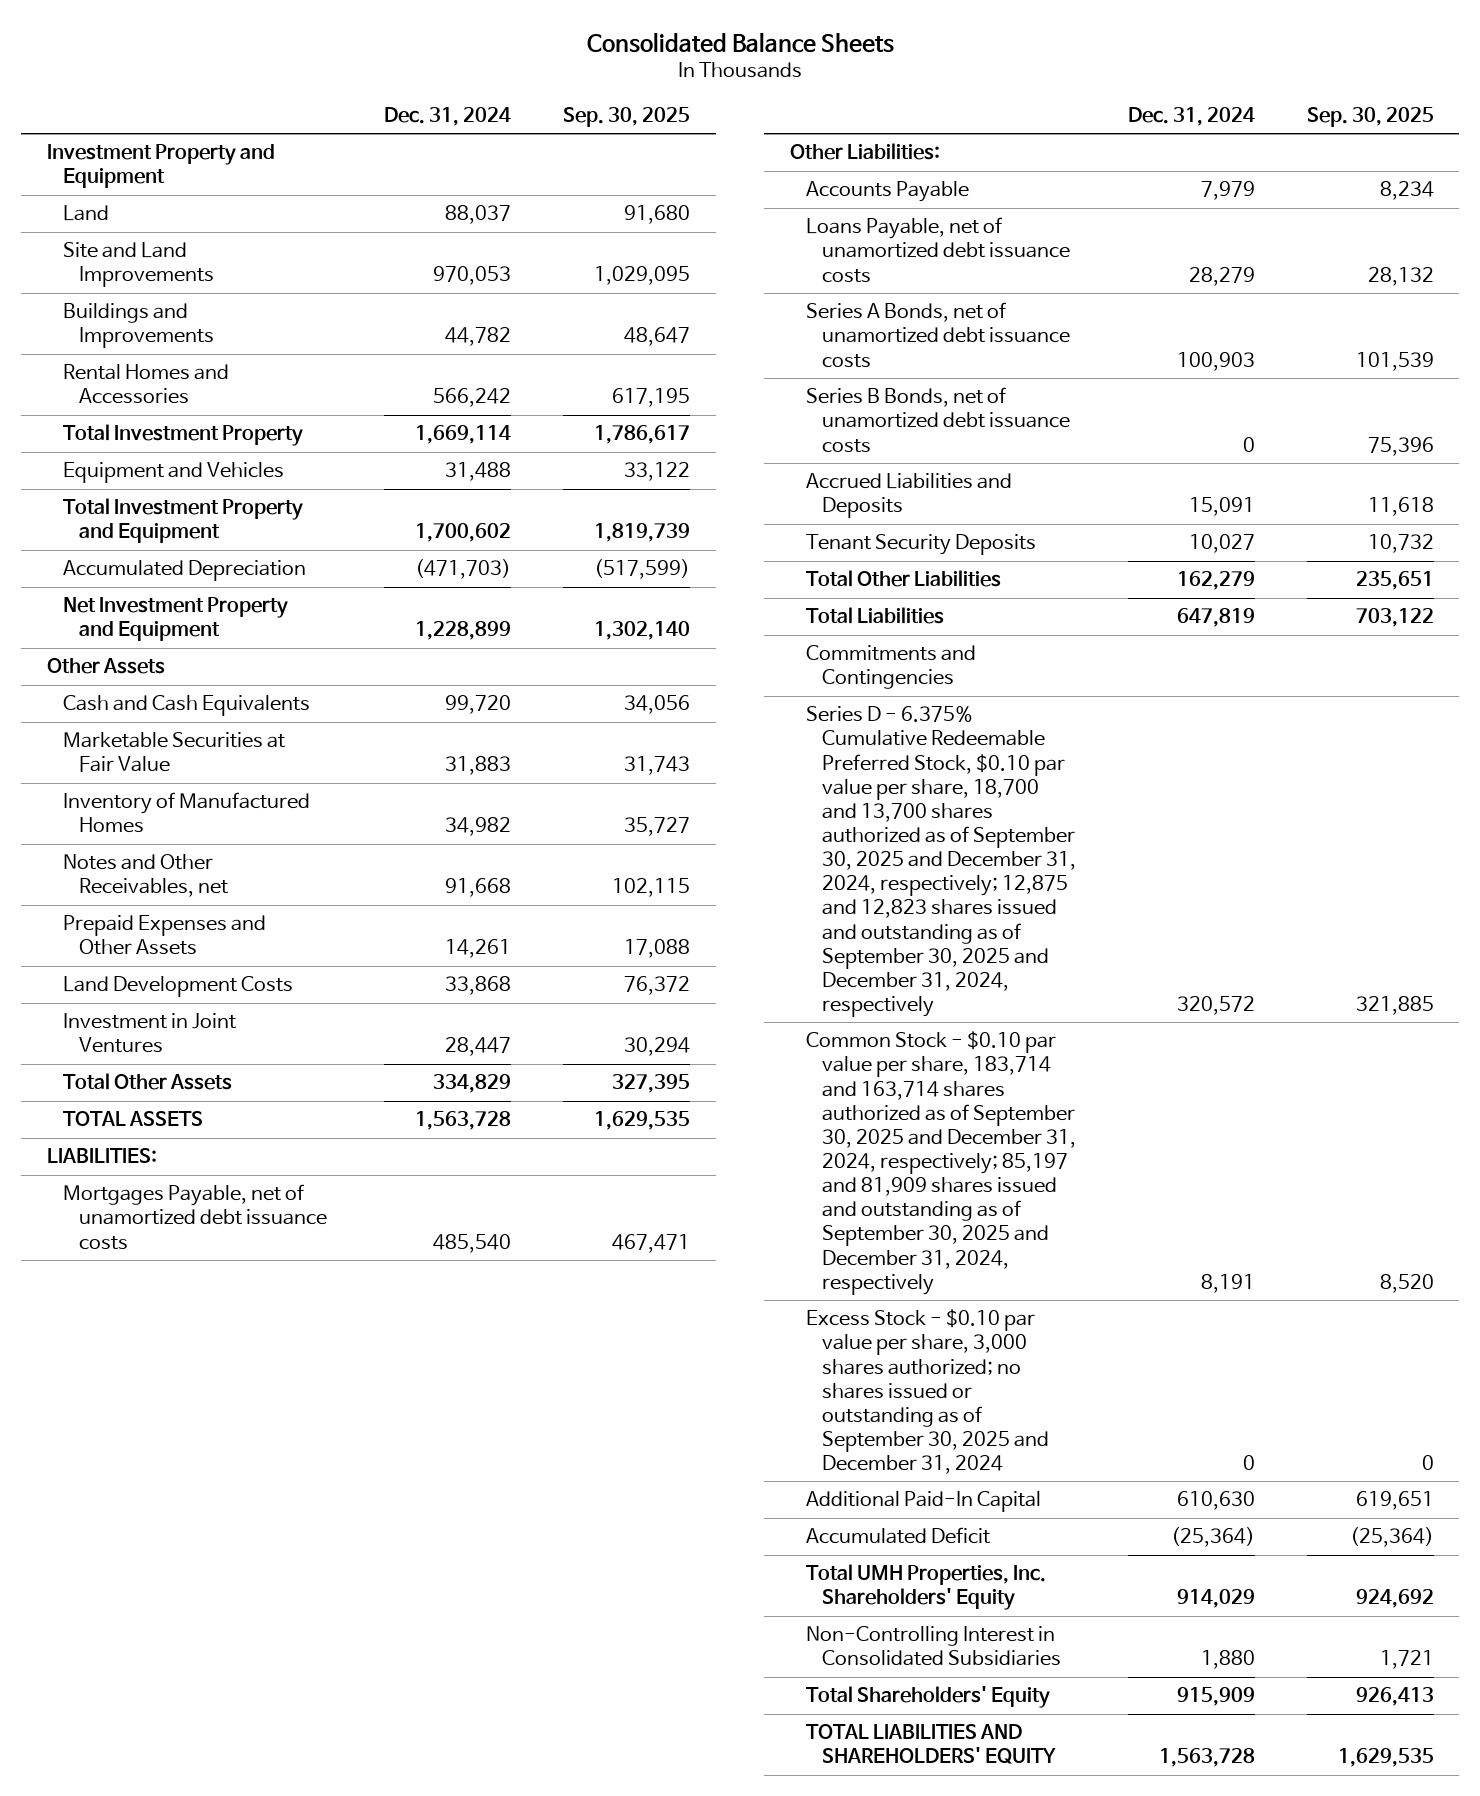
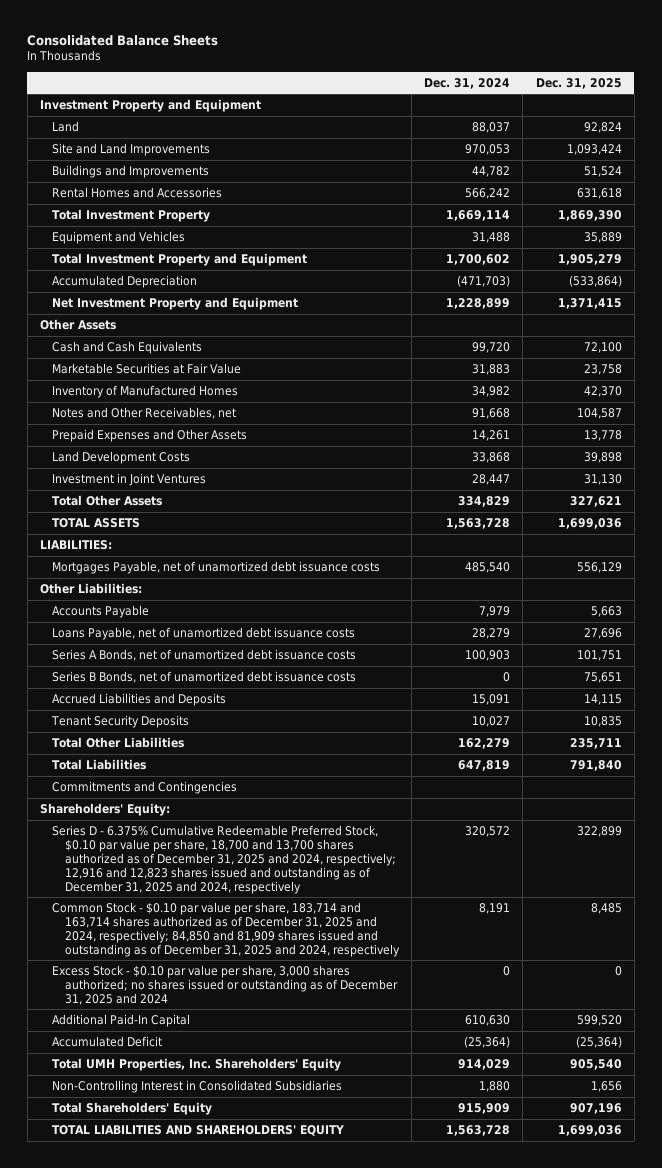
- | Dec. 31, 2024 | Sep. 30, 2025
+ | Dec. 31, 2024 | Dec. 31, 2025
- Series D - 6.375% Cumulative Redeemable Preferred Stock, $0.10 par value per share, 18,700 and 13,700 shares authorized as of September 30, 2025 and December 31, 2024, respectively; 12,875 and 12,823 shares issued and outstanding as of September 30, 2025 and December 31, 2024, respectively | 320,572 | 321,885
- Common Stock - $0.10 par value per share, 183,714 and 163,714 shares authorized as of September 30, 2025 and December 31, 2024, respectively; 85,197 and 81,909 shares issued and outstanding as of September 30, 2025 and December 31, 2024, respectively | 8,191 | 8,520
- Excess Stock - $0.10 par value per share, 3,000 shares authorized; no shares issued or outstanding as of September 30, 2025 and December 31, 2024 | 0 | 0
+ Shareholders' Equity:
+ Series D - 6.375% Cumulative Redeemable Preferred Stock, $0.10 par value per share, 18,700 and 13,700 shares authorized as of December 31, 2025 and 2024, respectively; 12,916 and 12,823 shares issued and outstanding as of December 31, 2025 and 2024, respectively | 320,572 | 322,899
+ Common Stock - $0.10 par value per share, 183,714 and 163,714 shares authorized as of December 31, 2025 and 2024, respectively; 84,850 and 81,909 shares issued and outstanding as of December 31, 2025 and 2024, respectively | 8,191 | 8,485
+ Excess Stock - $0.10 par value per share, 3,000 shares authorized; no shares issued or outstanding as of December 31, 2025 and 2024 | 0 | 0

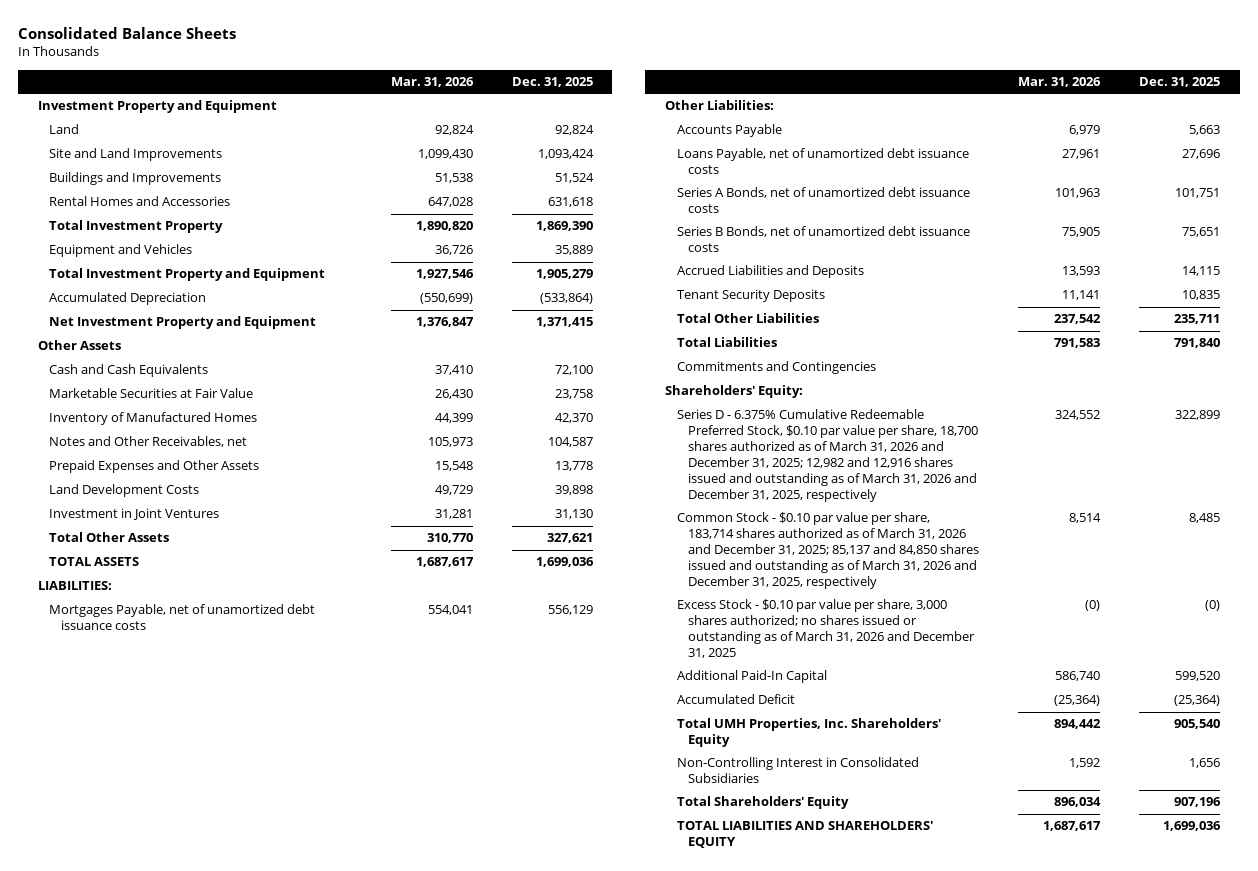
- | Dec. 31, 2024 | Dec. 31, 2025
+ | Mar. 31, 2026 | Dec. 31, 2025
- Series D - 6.375% Cumulative Redeemable Preferred Stock, $0.10 par value per share, 18,700 and 13,700 shares authorized as of December 31, 2025 and 2024, respectively; 12,916 and 12,823 shares issued and outstanding as of December 31, 2025 and 2024, respectively | 320,572 | 322,899
- Common Stock - $0.10 par value per share, 183,714 and 163,714 shares authorized as of December 31, 2025 and 2024, respectively; 84,850 and 81,909 shares issued and outstanding as of December 31, 2025 and 2024, respectively | 8,191 | 8,485
- Excess Stock - $0.10 par value per share, 3,000 shares authorized; no shares issued or outstanding as of December 31, 2025 and 2024 | 0 | 0
+ Series D - 6.375% Cumulative Redeemable Preferred Stock, $0.10 par value per share, 18,700 shares authorized as of March 31, 2026 and December 31, 2025; 12,982 and 12,916 shares issued and outstanding as of March 31, 2026 and December 31, 2025, respectively | 324,552 | 322,899
+ Common Stock - $0.10 par value per share, 183,714 shares authorized as of March 31, 2026 and December 31, 2025; 85,137 and 84,850 shares issued and outstanding as of March 31, 2026 and December 31, 2025, respectively | 8,514 | 8,485
+ Excess Stock - $0.10 par value per share, 3,000 shares authorized; no shares issued or outstanding as of March 31, 2026 and December 31, 2025 | (0) | (0)

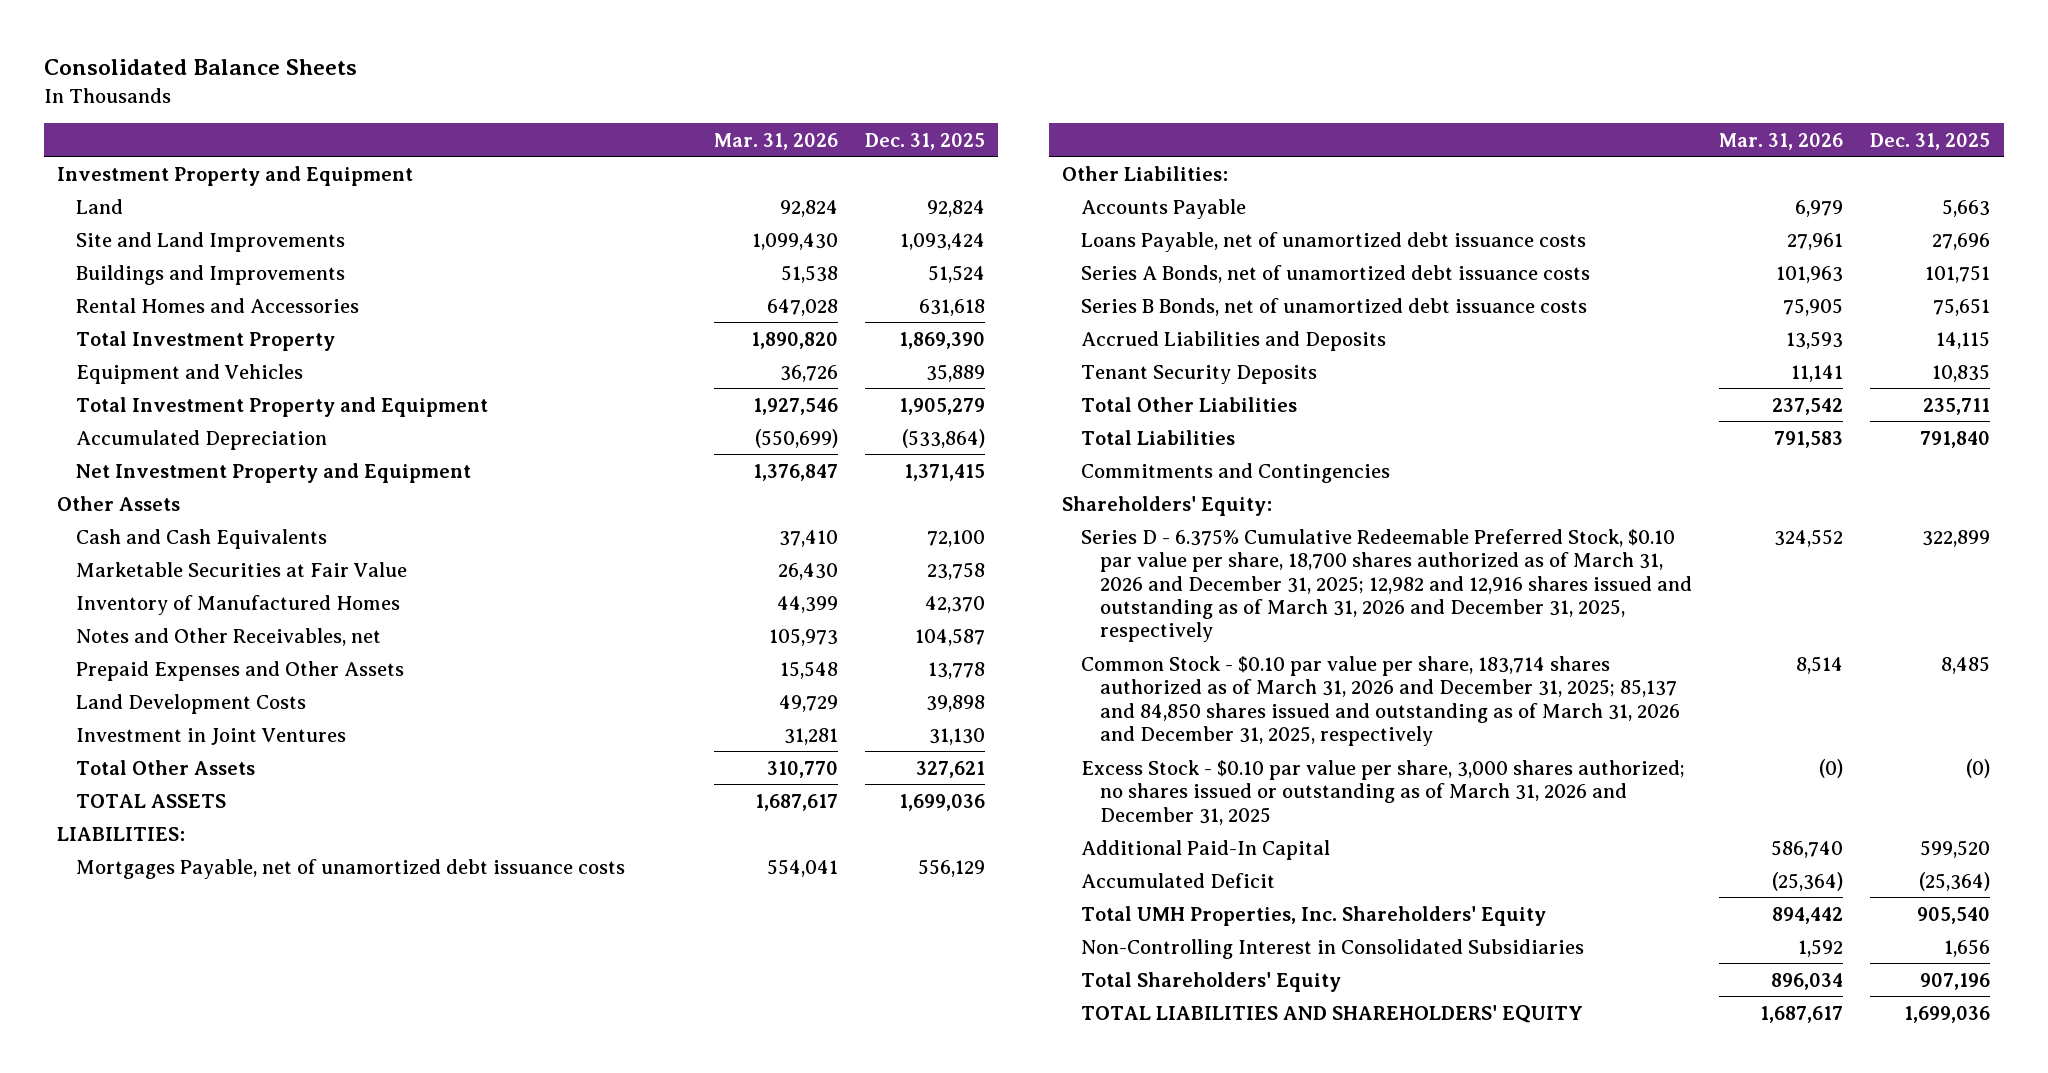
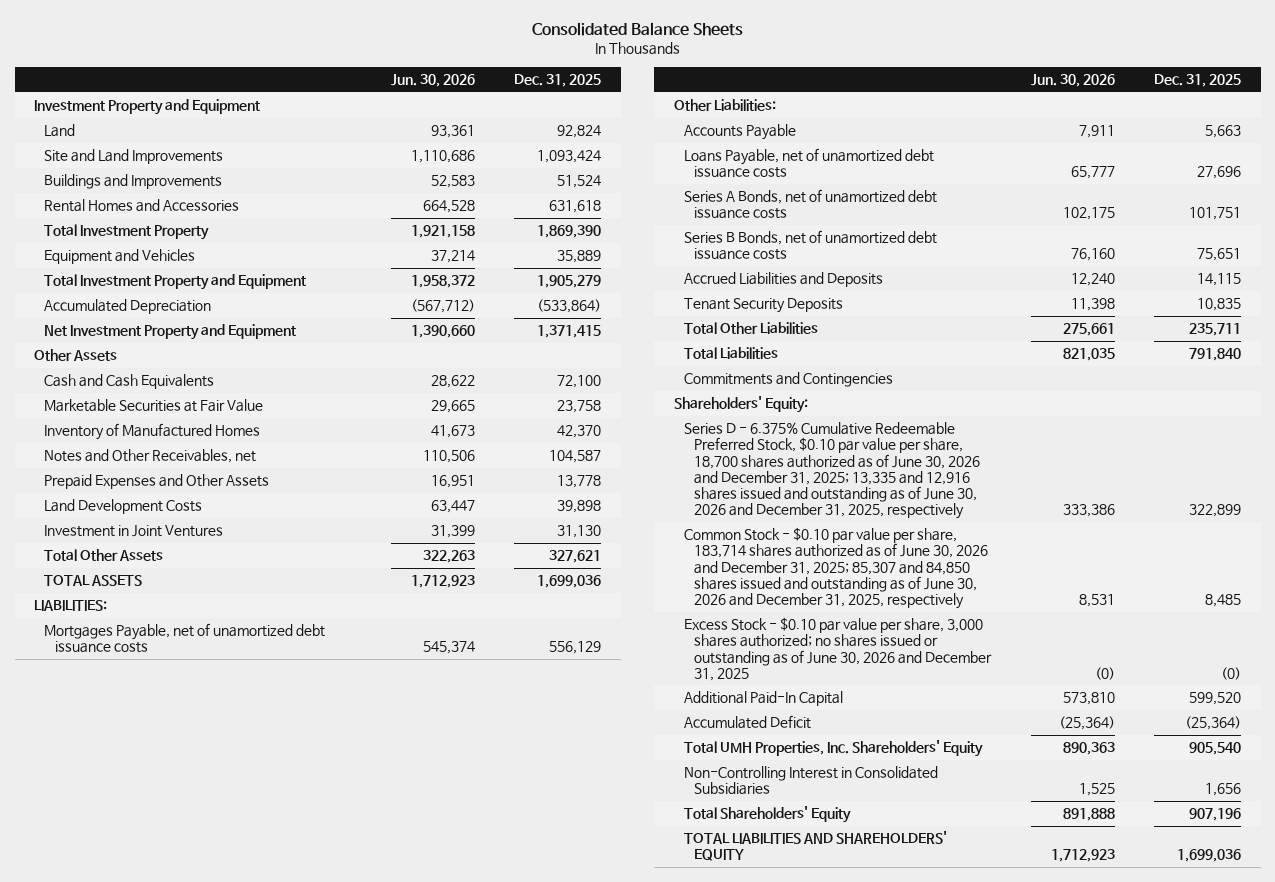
- | Mar. 31, 2026 | Dec. 31, 2025
+ | Jun. 30, 2026 | Dec. 31, 2025
- Series D - 6.375% Cumulative Redeemable Preferred Stock, $0.10 par value per share, 18,700 shares authorized as of March 31, 2026 and December 31, 2025; 12,982 and 12,916 shares issued and outstanding as of March 31, 2026 and December 31, 2025, respectively | 324,552 | 322,899
- Common Stock - $0.10 par value per share, 183,714 shares authorized as of March 31, 2026 and December 31, 2025; 85,137 and 84,850 shares issued and outstanding as of March 31, 2026 and December 31, 2025, respectively | 8,514 | 8,485
- Excess Stock - $0.10 par value per share, 3,000 shares authorized; no shares issued or outstanding as of March 31, 2026 and December 31, 2025 | (0) | (0)
+ Series D - 6.375% Cumulative Redeemable Preferred Stock, $0.10 par value per share, 18,700 shares authorized as of June 30, 2026 and December 31, 2025; 13,335 and 12,916 shares issued and outstanding as of June 30, 2026 and December 31, 2025, respectively | 333,386 | 322,899
+ Common Stock - $0.10 par value per share, 183,714 shares authorized as of June 30, 2026 and December 31, 2025; 85,307 and 84,850 shares issued and outstanding as of June 30, 2026 and December 31, 2025, respectively | 8,531 | 8,485
+ Excess Stock - $0.10 par value per share, 3,000 shares authorized; no shares issued or outstanding as of June 30, 2026 and December 31, 2025 | (0) | (0)

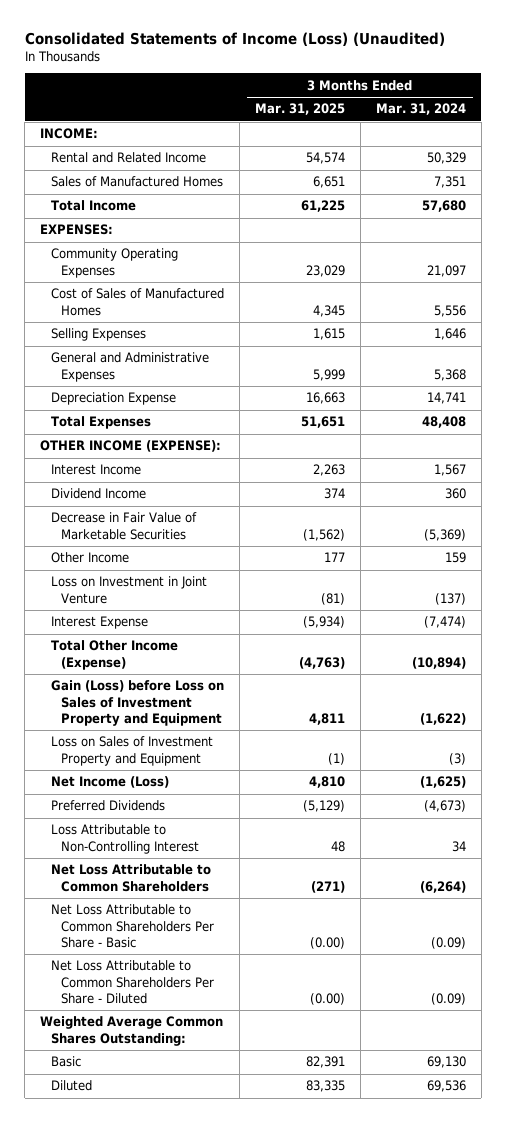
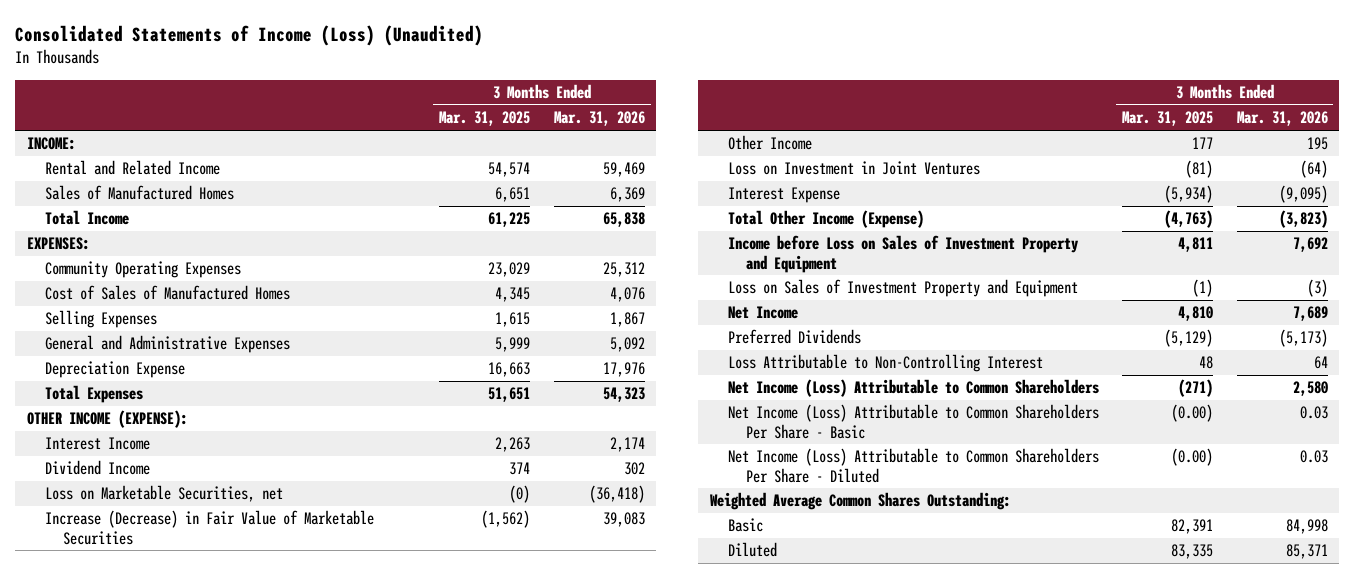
- | 3 Months Ended Mar. 31, 2025 | 3 Months Ended Mar. 31, 2024
+ | 3 Months Ended Mar. 31, 2025 | 3 Months Ended Mar. 31, 2026
- Decrease in Fair Value of Marketable Securities | (1,562) | (5,369)
+ Loss on Marketable Securities, net | (0) | (36,418)
+ Increase (Decrease) in Fair Value of Marketable Securities | (1,562) | 39,083
- Loss on Investment in Joint Venture | (81) | (137)
+ Loss on Investment in Joint Ventures | (81) | (64)
- Gain (Loss) before Loss on Sales of Investment Property and Equipment | 4,811 | (1,622)
+ Income before Loss on Sales of Investment Property and Equipment | 4,811 | 7,692
- Net Income (Loss) | 4,810 | (1,625)
+ Net Income | 4,810 | 7,689
- Net Loss Attributable to Common Shareholders | (271) | (6,264)
- Net Loss Attributable to Common Shareholders Per Share - Basic | (0.00) | (0.09)
- Net Loss Attributable to Common Shareholders Per Share - Diluted | (0.00) | (0.09)
+ Net Income (Loss) Attributable to Common Shareholders | (271) | 2,580
+ Net Income (Loss) Attributable to Common Shareholders Per Share - Basic | (0.00) | 0.03
+ Net Income (Loss) Attributable to Common Shareholders Per Share - Diluted | (0.00) | 0.03

